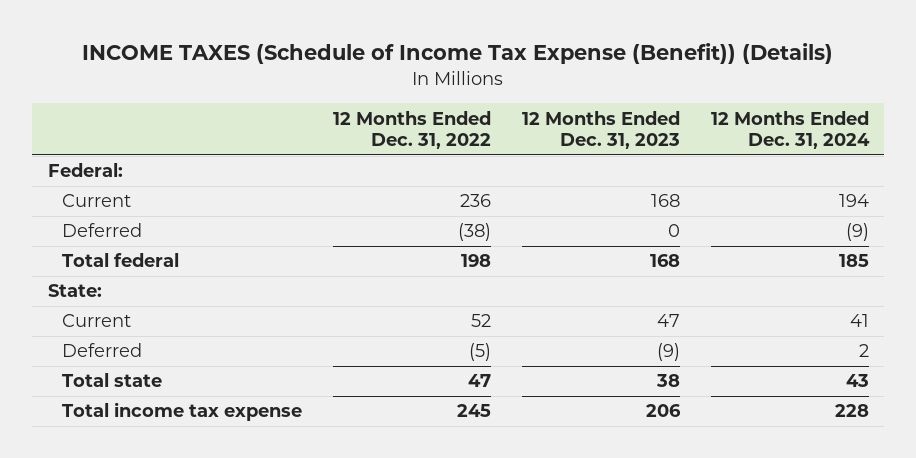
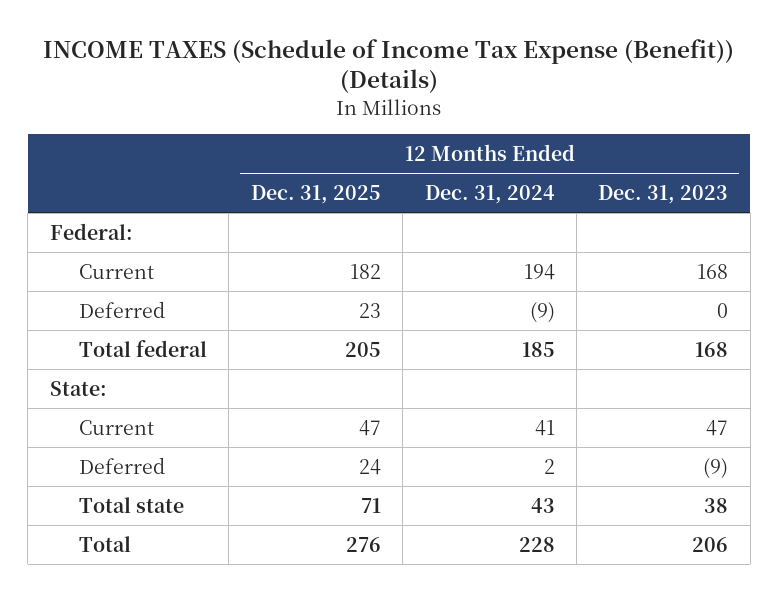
- | 12 Months Ended Dec. 31, 2022 | 12 Months Ended Dec. 31, 2023 | 12 Months Ended Dec. 31, 2024
+ | 12 Months Ended Dec. 31, 2025 | 12 Months Ended Dec. 31, 2024 | 12 Months Ended Dec. 31, 2023
- Total income tax expense | 245 | 206 | 228
+ Total | 276 | 228 | 206

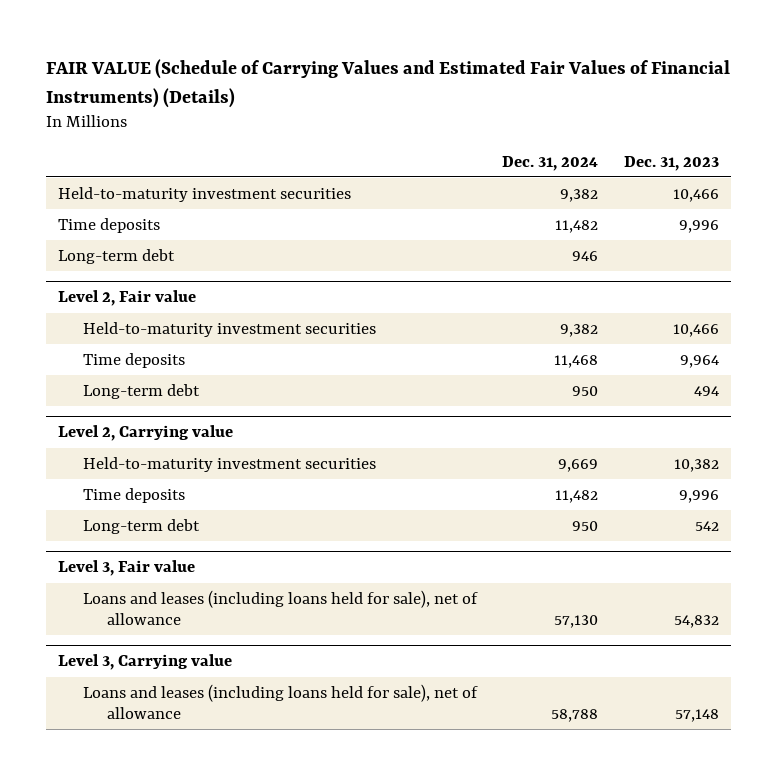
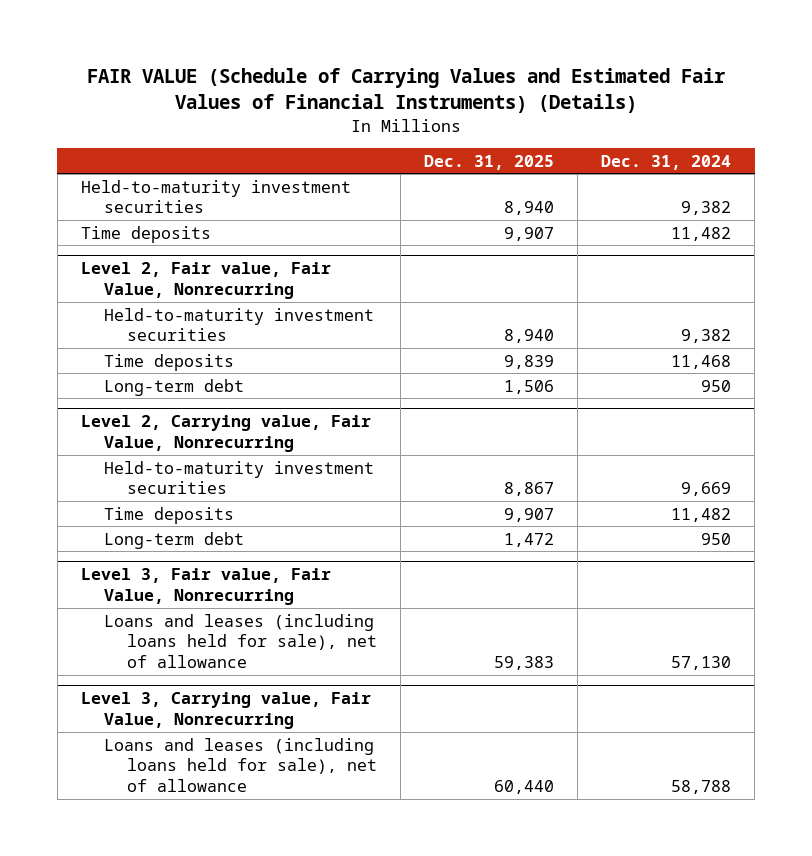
- | Dec. 31, 2024 | Dec. 31, 2023
+ | Dec. 31, 2025 | Dec. 31, 2024
- Long-term debt | 946 |
- Level 2, Fair value
+ Level 2, Fair value, Fair Value, Nonrecurring
- Level 2, Carrying value
+ Level 2, Carrying value, Fair Value, Nonrecurring
- Level 3, Fair value
+ Level 3, Fair value, Fair Value, Nonrecurring
- Level 3, Carrying value
+ Level 3, Carrying value, Fair Value, Nonrecurring

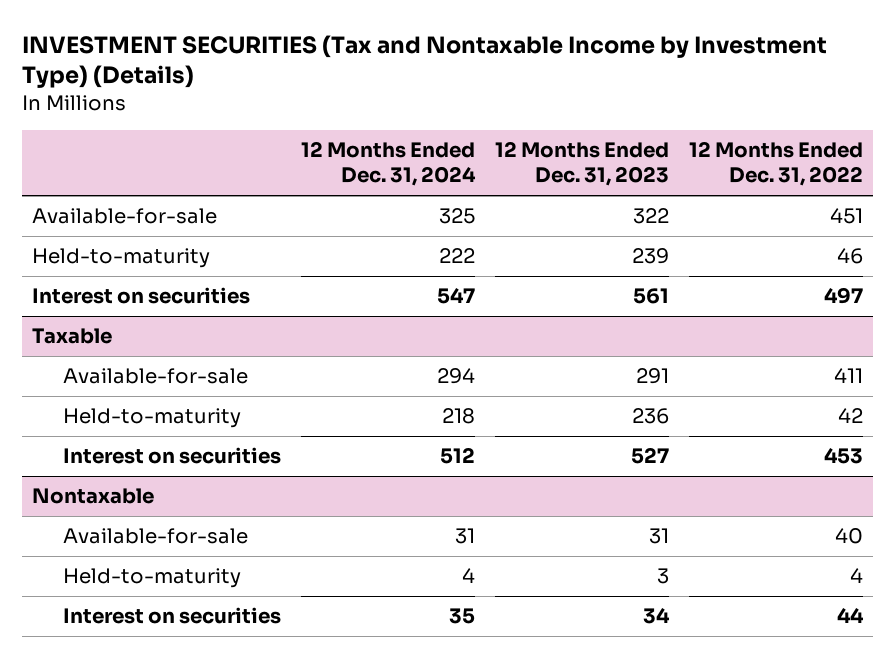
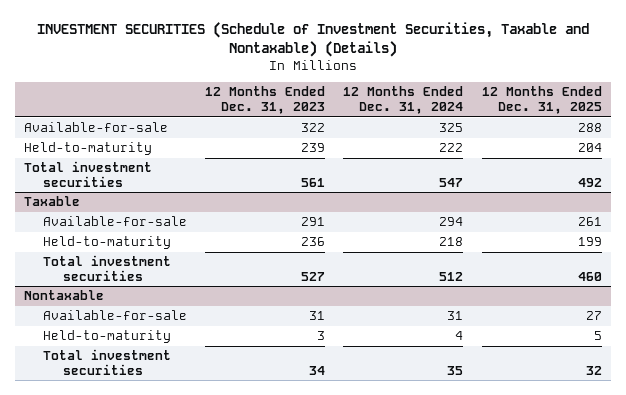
- INVESTMENT SECURITIES (Tax and Nontaxable Income by Investment Type) (Details)
+ INVESTMENT SECURITIES (Schedule of Investment Securities, Taxable and Nontaxable) (Details)
- | 12 Months Ended Dec. 31, 2024 | 12 Months Ended Dec. 31, 2023 | 12 Months Ended Dec. 31, 2022
+ | 12 Months Ended Dec. 31, 2023 | 12 Months Ended Dec. 31, 2024 | 12 Months Ended Dec. 31, 2025
- Interest on securities | 547 | 561 | 497
+ Total investment securities | 561 | 547 | 492
@ Taxable
- Interest on securities | 512 | 527 | 453
+ Total investment securities | 527 | 512 | 460
@ Nontaxable
- Interest on securities | 35 | 34 | 44
+ Total investment securities | 34 | 35 | 32

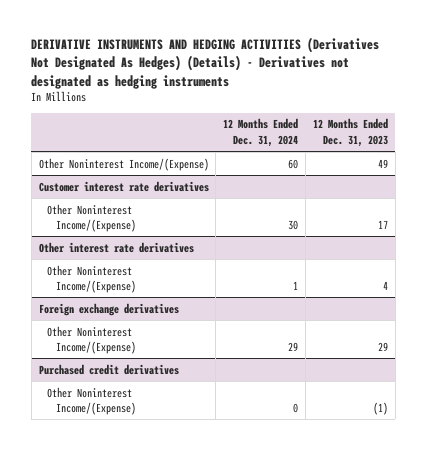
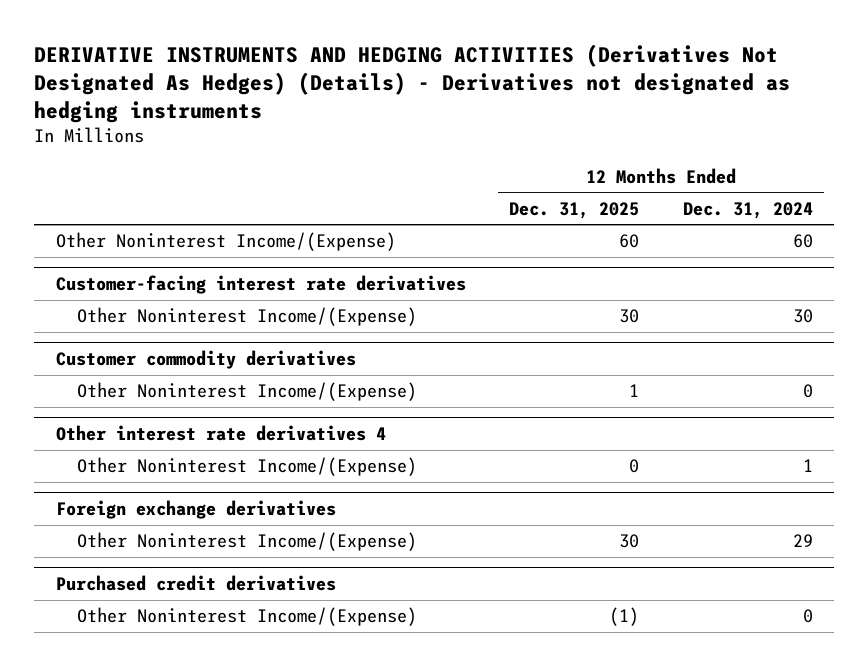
- | 12 Months Ended Dec. 31, 2024 | 12 Months Ended Dec. 31, 2023
+ | 12 Months Ended Dec. 31, 2025 | 12 Months Ended Dec. 31, 2024
- Customer interest rate derivatives
+ Customer-facing interest rate derivatives
- Other interest rate derivatives
+ Customer commodity derivatives
+ Other Noninterest Income/(Expense) | 1 | 0
+ Other interest rate derivatives 4

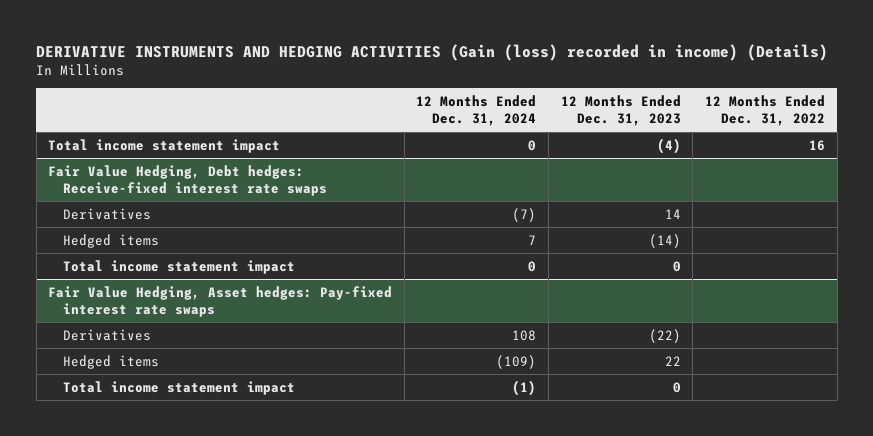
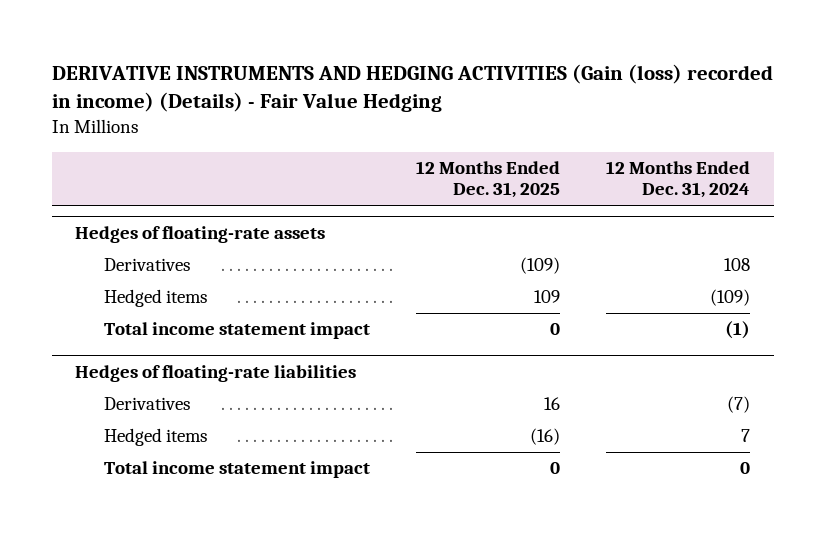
- DERIVATIVE INSTRUMENTS AND HEDGING ACTIVITIES (Gain (loss) recorded in income) (Details)
+ DERIVATIVE INSTRUMENTS AND HEDGING ACTIVITIES (Gain (loss) recorded in income) (Details) - Fair Value Hedging
- | 12 Months Ended Dec. 31, 2024 | 12 Months Ended Dec. 31, 2023 | 12 Months Ended Dec. 31, 2022
+ | 12 Months Ended Dec. 31, 2025 | 12 Months Ended Dec. 31, 2024
- Total income statement impact | 0 | (4) | 16
- Fair Value Hedging, Debt hedges: Receive-fixed interest rate swaps
- Derivatives | (7) | 14 |
- Hedged items | 7 | (14) |
- Total income statement impact | 0 | 0 |
- Fair Value Hedging, Asset hedges: Pay-fixed interest rate swaps
+ Hedges of floating-rate assets
+ Hedges of floating-rate liabilities
+ Derivatives | 16 | (7)
+ Hedged items | (16) | 7
+ Total income statement impact | 0 | 0

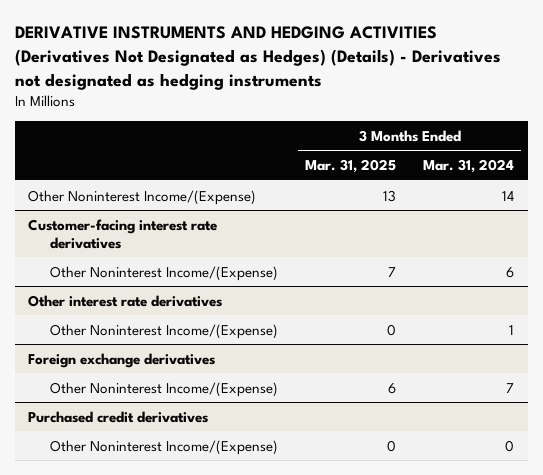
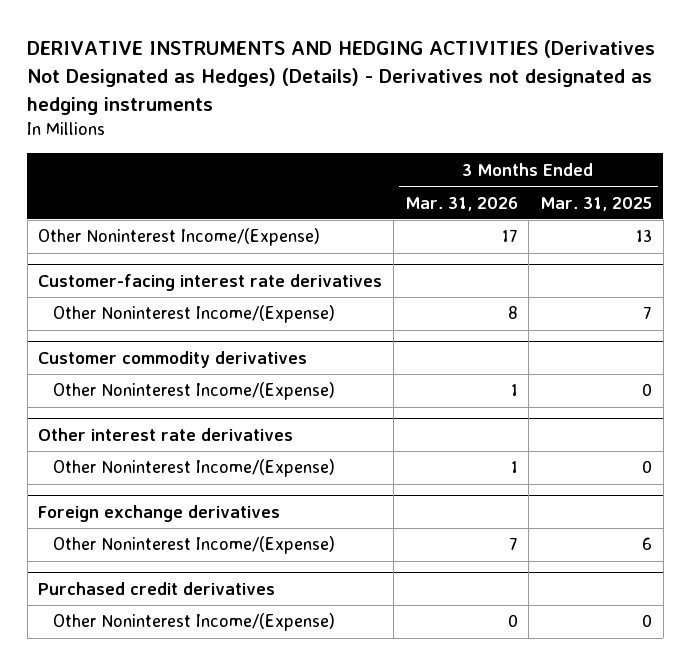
- | 3 Months Ended Mar. 31, 2025 | 3 Months Ended Mar. 31, 2024
+ | 3 Months Ended Mar. 31, 2026 | 3 Months Ended Mar. 31, 2025
+ Customer commodity derivatives
+ Other Noninterest Income/(Expense) | 1 | 0

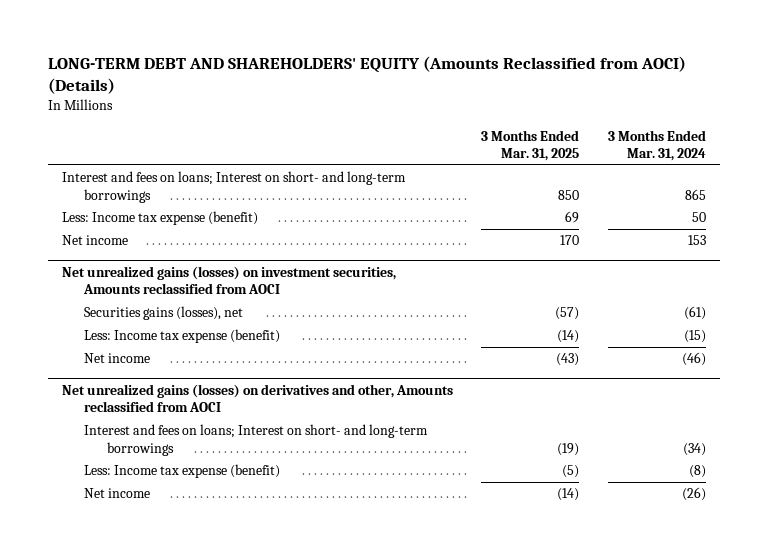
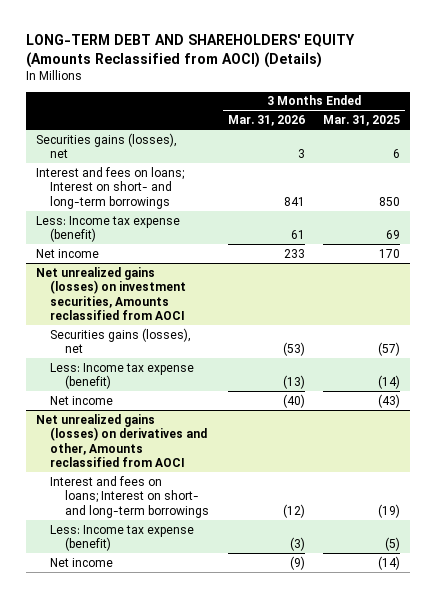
- | 3 Months Ended Mar. 31, 2025 | 3 Months Ended Mar. 31, 2024
+ | 3 Months Ended Mar. 31, 2026 | 3 Months Ended Mar. 31, 2025
+ Securities gains (losses), net | 3 | 6

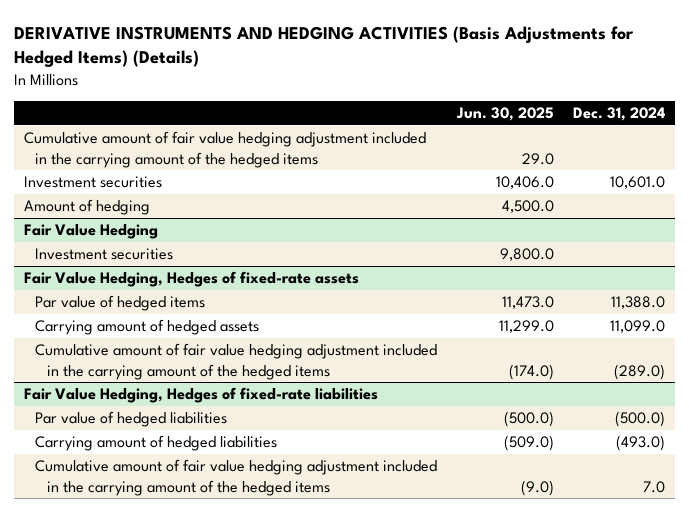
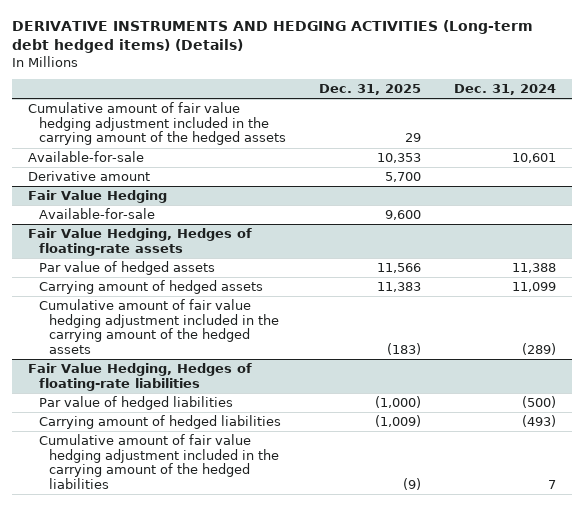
- DERIVATIVE INSTRUMENTS AND HEDGING ACTIVITIES (Basis Adjustments for Hedged Items) (Details)
+ DERIVATIVE INSTRUMENTS AND HEDGING ACTIVITIES (Long-term debt hedged items) (Details)
- | Jun. 30, 2025 | Dec. 31, 2024
+ | Dec. 31, 2025 | Dec. 31, 2024
- Cumulative amount of fair value hedging adjustment included in the carrying amount of the hedged items | 29.0 |
- Investment securities | 10,406.0 | 10,601.0
- Amount of hedging | 4,500.0 |
+ Cumulative amount of fair value hedging adjustment included in the carrying amount of the hedged assets | 29 |
+ Available-for-sale | 10,353 | 10,601
+ Derivative amount | 5,700 |
@ Fair Value Hedging
- Investment securities | 9,800.0 |
- Fair Value Hedging, Hedges of fixed-rate assets
- Par value of hedged items | 11,473.0 | 11,388.0
- Carrying amount of hedged assets | 11,299.0 | 11,099.0
- Cumulative amount of fair value hedging adjustment included in the carrying amount of the hedged items | (174.0) | (289.0)
- Fair Value Hedging, Hedges of fixed-rate liabilities
- Par value of hedged liabilities | (500.0) | (500.0)
- Carrying amount of hedged liabilities | (509.0) | (493.0)
- Cumulative amount of fair value hedging adjustment included in the carrying amount of the hedged items | (9.0) | 7.0
@ Fair Value Hedging
+ Available-for-sale | 9,600 |
+ Fair Value Hedging, Hedges of floating-rate assets
+ Par value of hedged assets | 11,566 | 11,388
+ Carrying amount of hedged assets | 11,383 | 11,099
+ Cumulative amount of fair value hedging adjustment included in the carrying amount of the hedged assets | (183) | (289)
+ Fair Value Hedging, Hedges of floating-rate liabilities
+ Par value of hedged liabilities | (1,000) | (500)
+ Carrying amount of hedged liabilities | (1,009) | (493)
+ Cumulative amount of fair value hedging adjustment included in the carrying amount of the hedged liabilities | (9) | 7

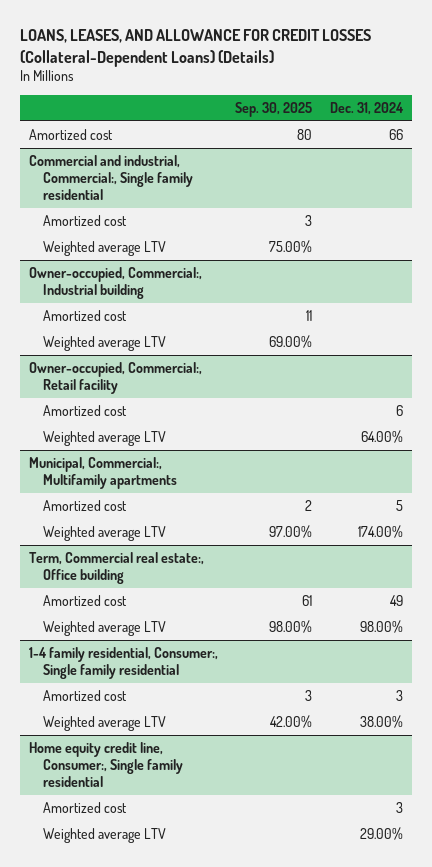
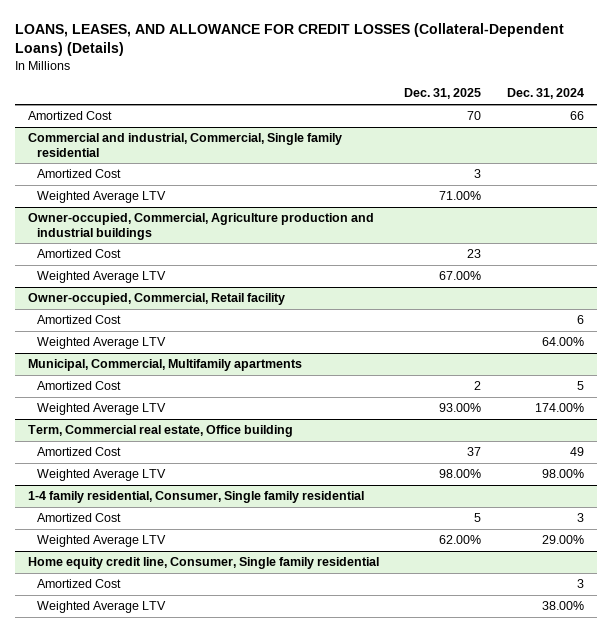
- | Sep. 30, 2025 | Dec. 31, 2024
+ | Dec. 31, 2025 | Dec. 31, 2024
- Amortized cost | 80 | 66
- Commercial and industrial, Commercial:, Single family residential
- Amortized cost | 3 |
- Weighted average LTV | 75.00% |
- Owner-occupied, Commercial:, Industrial building
- Amortized cost | 11 |
- Weighted average LTV | 69.00% |
- Owner-occupied, Commercial:, Retail facility
- Amortized cost | | 6
- Weighted average LTV | | 64.00%
- Municipal, Commercial:, Multifamily apartments
- Amortized cost | 2 | 5
- Weighted average LTV | 97.00% | 174.00%
- Term, Commercial real estate:, Office building
- Amortized cost | 61 | 49
- Weighted average LTV | 98.00% | 98.00%
- 1-4 family residential, Consumer:, Single family residential
- Amortized cost | 3 | 3
- Weighted average LTV | 42.00% | 38.00%
- Home equity credit line, Consumer:, Single family residential
- Amortized cost | | 3
- Weighted average LTV | | 29.00%
+ Amortized Cost | 70 | 66
+ Commercial and industrial, Commercial, Single family residential
+ Amortized Cost | 3 |
+ Weighted Average LTV | 71.00% |
+ Owner-occupied, Commercial, Agriculture production and industrial buildings
+ Amortized Cost | 23 |
+ Weighted Average LTV | 67.00% |
+ Owner-occupied, Commercial, Retail facility
+ Amortized Cost | | 6
+ Weighted Average LTV | | 64.00%
+ Municipal, Commercial, Multifamily apartments
+ Amortized Cost | 2 | 5
+ Weighted Average LTV | 93.00% | 174.00%
+ Term, Commercial real estate, Office building
+ Amortized Cost | 37 | 49
+ Weighted Average LTV | 98.00% | 98.00%
+ 1-4 family residential, Consumer, Single family residential
+ Amortized Cost | 5 | 3
+ Weighted Average LTV | 62.00% | 29.00%
+ Home equity credit line, Consumer, Single family residential
+ Amortized Cost | | 3
+ Weighted Average LTV | | 38.00%

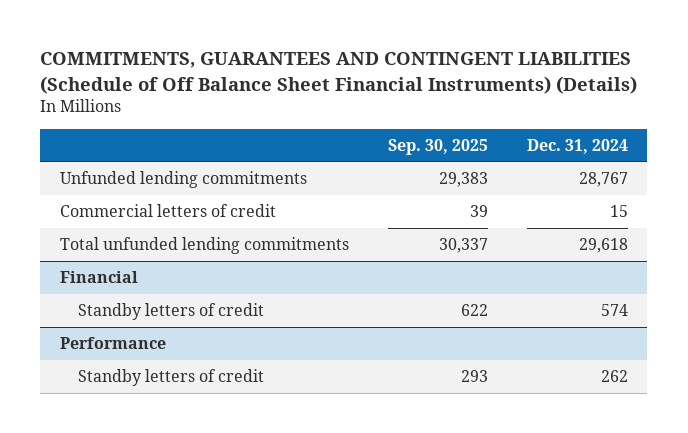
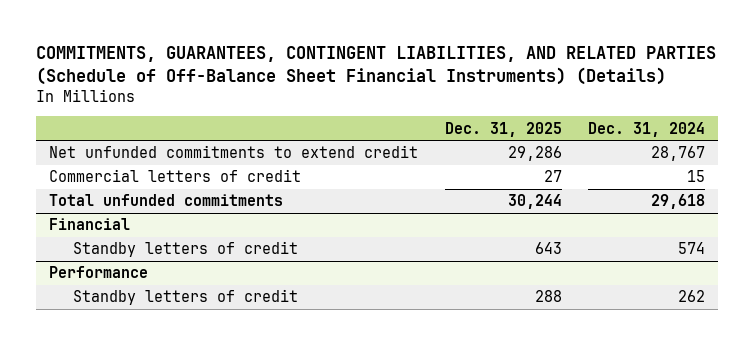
- COMMITMENTS, GUARANTEES AND CONTINGENT LIABILITIES (Schedule of Off Balance Sheet Financial Instruments) (Details)
+ COMMITMENTS, GUARANTEES, CONTINGENT LIABILITIES, AND RELATED PARTIES (Schedule of Off-Balance Sheet Financial Instruments) (Details)
- | Sep. 30, 2025 | Dec. 31, 2024
+ | Dec. 31, 2025 | Dec. 31, 2024
- Unfunded lending commitments | 29,383 | 28,767
+ Net unfunded commitments to extend credit | 29,286 | 28,767
- Total unfunded lending commitments | 30,337 | 29,618
+ Total unfunded commitments | 30,244 | 29,618

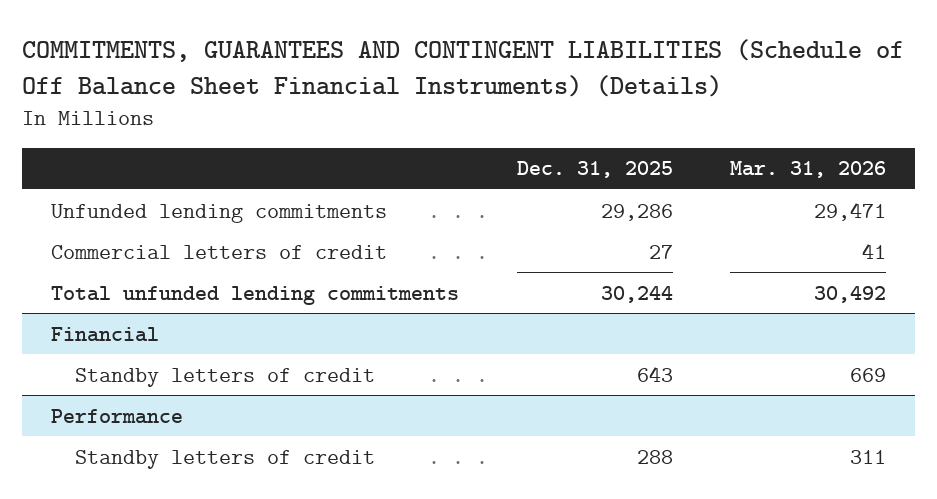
- COMMITMENTS, GUARANTEES, CONTINGENT LIABILITIES, AND RELATED PARTIES (Schedule of Off-Balance Sheet Financial Instruments) (Details)
+ COMMITMENTS, GUARANTEES AND CONTINGENT LIABILITIES (Schedule of Off Balance Sheet Financial Instruments) (Details)
- | Dec. 31, 2025 | Dec. 31, 2024
+ | Dec. 31, 2025 | Mar. 31, 2026
- Net unfunded commitments to extend credit | 29,286 | 28,767
+ Unfunded lending commitments | 29,286 | 29,471
- Total unfunded commitments | 30,244 | 29,618
+ Total unfunded lending commitments | 30,244 | 30,492

